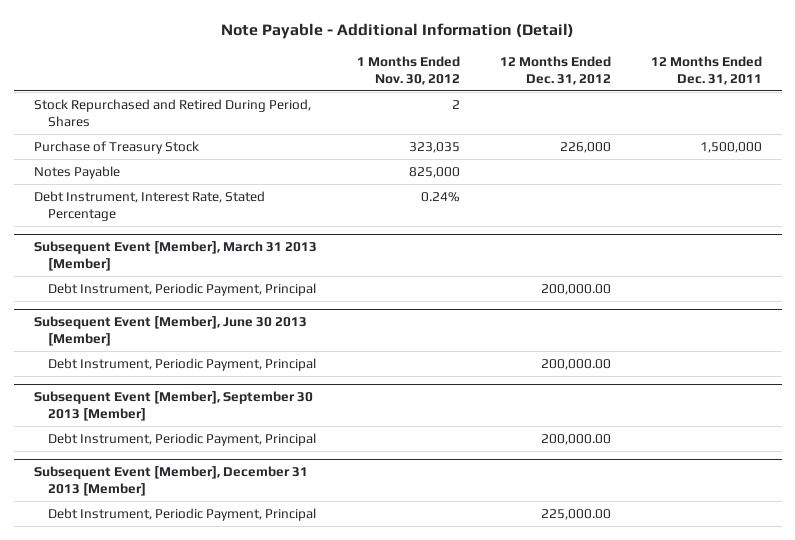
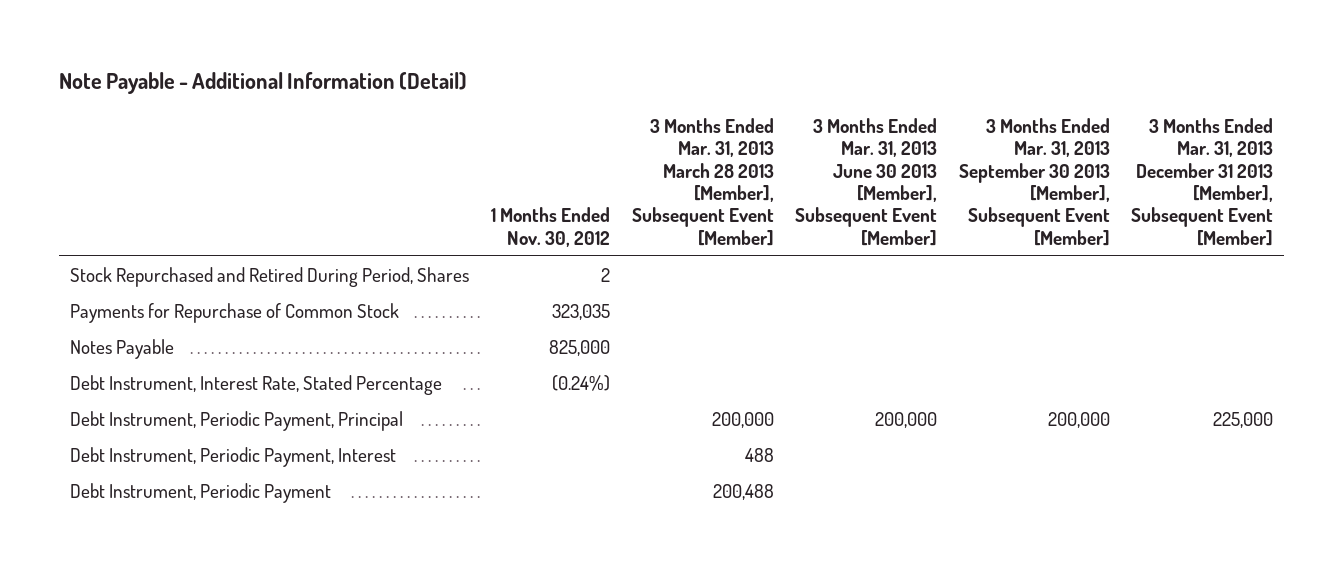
- | 1 Months Ended Nov. 30, 2012 | 12 Months Ended Dec. 31, 2012 | 12 Months Ended Dec. 31, 2011
+ | 1 Months Ended Nov. 30, 2012 | 3 Months Ended Mar. 31, 2013 March 28 2013 [Member], Subsequent Event [Member] | 3 Months Ended Mar. 31, 2013 June 30 2013 [Member], Subsequent Event [Member] | 3 Months Ended Mar. 31, 2013 September 30 2013 [Member], Subsequent Event [Member] | 3 Months Ended Mar. 31, 2013 December 31 2013 [Member], Subsequent Event [Member]
- Purchase of Treasury Stock | 323,035 | 226,000 | 1,500,000
+ Payments for Repurchase of Common Stock | 323,035 | | | |
- Debt Instrument, Interest Rate, Stated Percentage | 0.24% | |
- Subsequent Event [Member], March 31 2013 [Member]
- Debt Instrument, Periodic Payment, Principal | | 200,000.00 |
- Subsequent Event [Member], June 30 2013 [Member]
- Debt Instrument, Periodic Payment, Principal | | 200,000.00 |
- Subsequent Event [Member], September 30 2013 [Member]
- Debt Instrument, Periodic Payment, Principal | | 200,000.00 |
- Subsequent Event [Member], December 31 2013 [Member]
- Debt Instrument, Periodic Payment, Principal | | 225,000.00 |
+ Debt Instrument, Interest Rate, Stated Percentage | (0.24%) | | | |
+ Debt Instrument, Periodic Payment, Principal | | 200,000 | 200,000 | 200,000 | 225,000
+ Debt Instrument, Periodic Payment, Interest | | 488 | | |
+ Debt Instrument, Periodic Payment | | 200,488 | | |

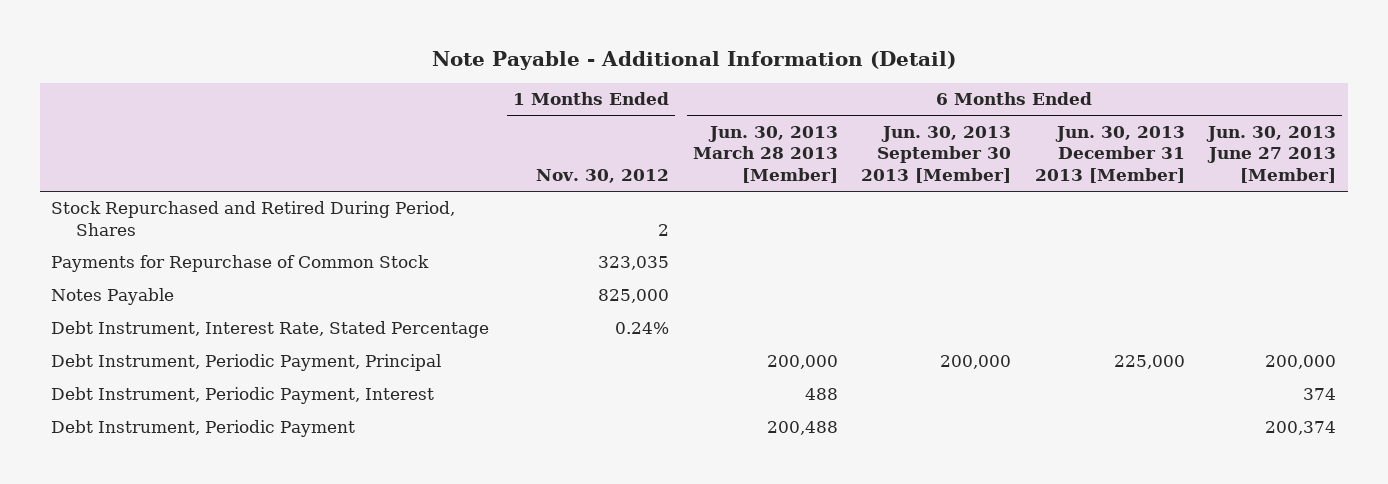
- | 1 Months Ended Nov. 30, 2012 | 3 Months Ended Mar. 31, 2013 March 28 2013 [Member], Subsequent Event [Member] | 3 Months Ended Mar. 31, 2013 June 30 2013 [Member], Subsequent Event [Member] | 3 Months Ended Mar. 31, 2013 September 30 2013 [Member], Subsequent Event [Member] | 3 Months Ended Mar. 31, 2013 December 31 2013 [Member], Subsequent Event [Member]
+ | 1 Months Ended Nov. 30, 2012 | 6 Months Ended Jun. 30, 2013 March 28 2013 [Member] | 6 Months Ended Jun. 30, 2013 September 30 2013 [Member] | 6 Months Ended Jun. 30, 2013 December 31 2013 [Member] | 6 Months Ended Jun. 30, 2013 June 27 2013 [Member]
- Debt Instrument, Interest Rate, Stated Percentage | (0.24%) | | | |
+ Debt Instrument, Interest Rate, Stated Percentage | 0.24% | | | |

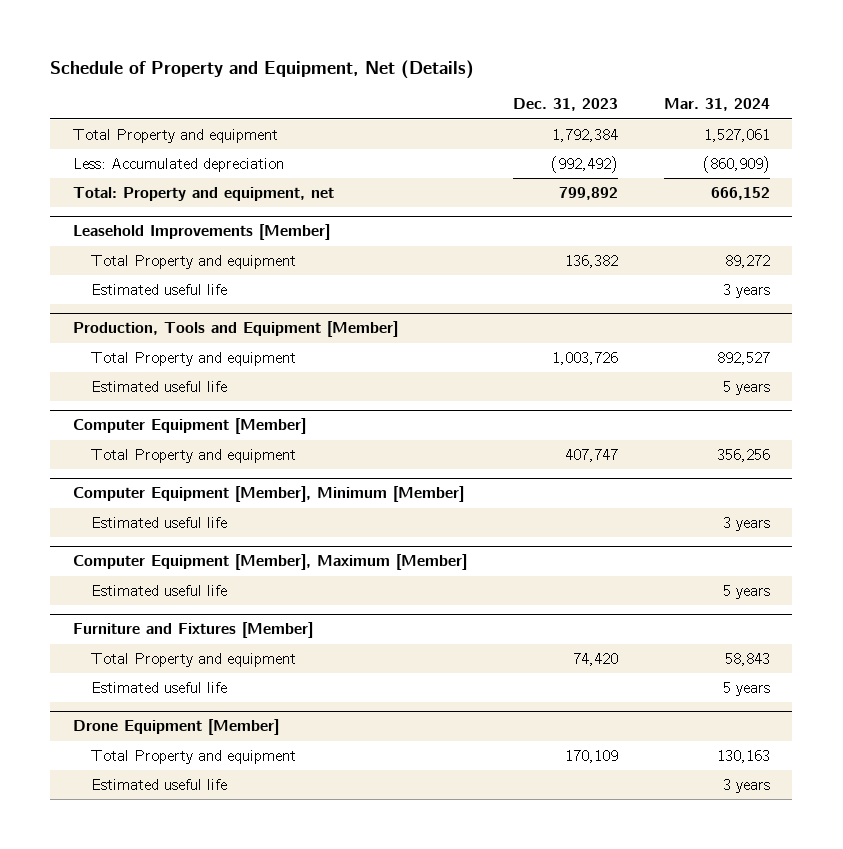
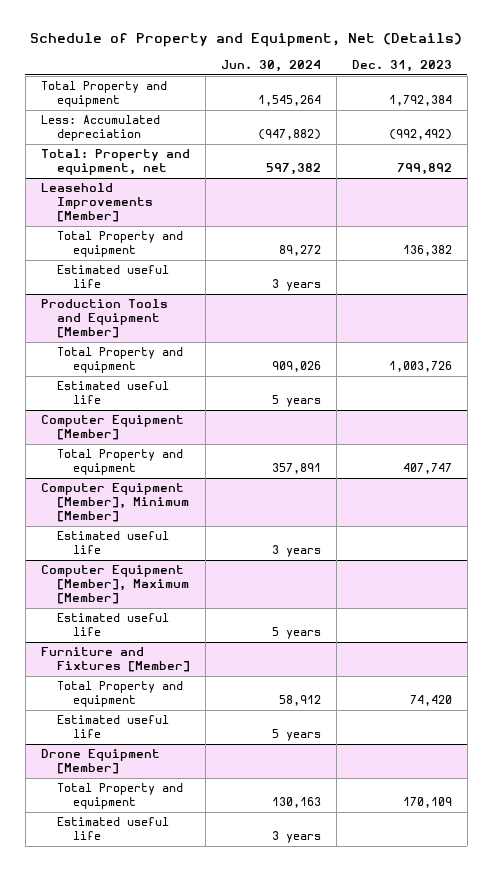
- | Dec. 31, 2023 | Mar. 31, 2024
+ | Jun. 30, 2024 | Dec. 31, 2023
- Production, Tools and Equipment [Member]
+ Production Tools and Equipment [Member]

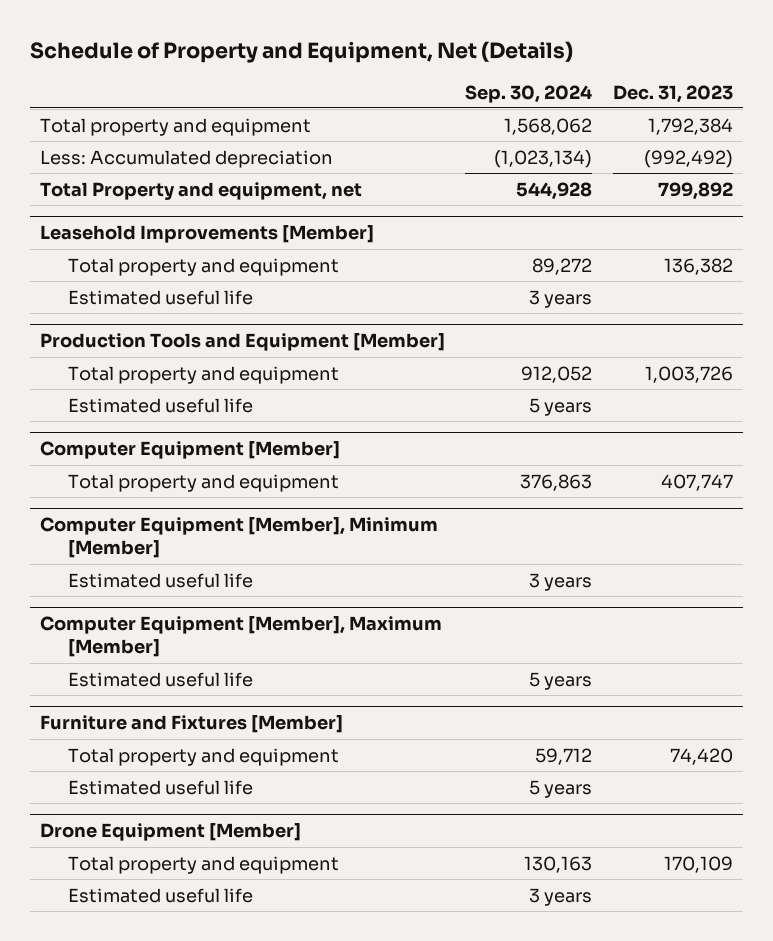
- | Jun. 30, 2024 | Dec. 31, 2023
+ | Sep. 30, 2024 | Dec. 31, 2023
- Total Property and equipment | 1,545,264 | 1,792,384
+ Total property and equipment | 1,568,062 | 1,792,384
- Total: Property and equipment, net | 597,382 | 799,892
+ Total Property and equipment, net | 544,928 | 799,892
@ Leasehold Improvements [Member]
- Total Property and equipment | 89,272 | 136,382
+ Total property and equipment | 89,272 | 136,382
@ Production Tools and Equipment [Member]
- Total Property and equipment | 909,026 | 1,003,726
+ Total property and equipment | 912,052 | 1,003,726
@ Computer Equipment [Member]
- Total Property and equipment | 357,891 | 407,747
+ Total property and equipment | 376,863 | 407,747
@ Furniture and Fixtures [Member]
- Total Property and equipment | 58,912 | 74,420
+ Total property and equipment | 59,712 | 74,420
@ Drone Equipment [Member]
- Total Property and equipment | 130,163 | 170,109
+ Total property and equipment | 130,163 | 170,109

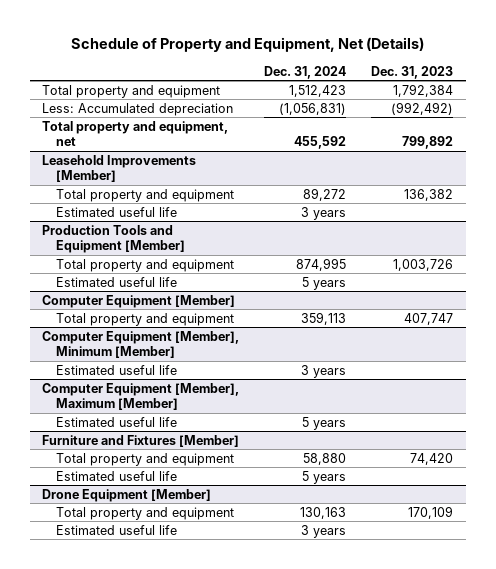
- | Sep. 30, 2024 | Dec. 31, 2023
+ | Dec. 31, 2024 | Dec. 31, 2023
- Total Property and equipment, net | 544,928 | 799,892
+ Total property and equipment, net | 455,592 | 799,892

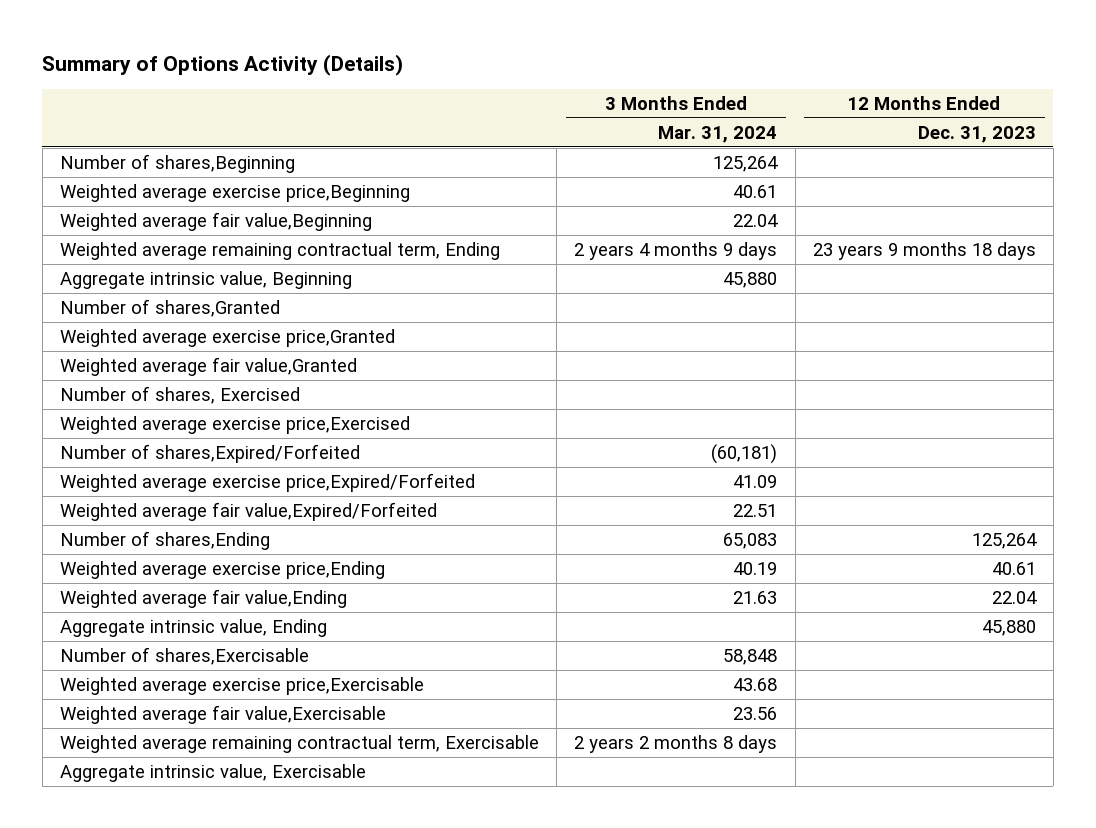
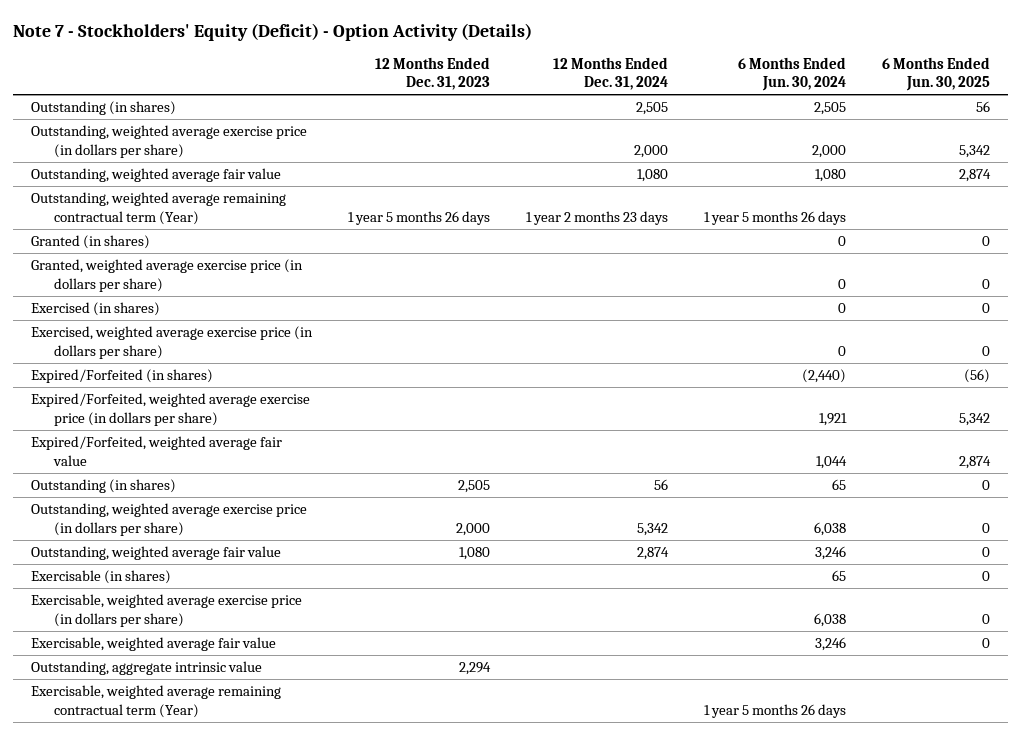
- Summary of Options Activity (Details)
+ Note 7 - Stockholders' Equity (Deficit) - Option Activity (Details)
- | 3 Months Ended Mar. 31, 2024 | 12 Months Ended Dec. 31, 2023
+ | 12 Months Ended Dec. 31, 2023 | 12 Months Ended Dec. 31, 2024 | 6 Months Ended Jun. 30, 2024 | 6 Months Ended Jun. 30, 2025
- Number of shares,Beginning | 125,264 |
- Weighted average exercise price,Beginning | 40.61 |
- Weighted average fair value,Beginning | 22.04 |
- Weighted average remaining contractual term, Ending | 2 years 4 months 9 days | 23 years 9 months 18 days
- Aggregate intrinsic value, Beginning | 45,880 |
- Number of shares,Granted
- Weighted average exercise price,Granted
- Weighted average fair value,Granted
- Number of shares, Exercised
- Weighted average exercise price,Exercised
- Number of shares,Expired/Forfeited | (60,181) |
- Weighted average exercise price,Expired/Forfeited | 41.09 |
- Weighted average fair value,Expired/Forfeited | 22.51 |
- Number of shares,Ending | 65,083 | 125,264
- Weighted average exercise price,Ending | 40.19 | 40.61
- Weighted average fair value,Ending | 21.63 | 22.04
- Aggregate intrinsic value, Ending | | 45,880
- Number of shares,Exercisable | 58,848 |
- Weighted average exercise price,Exercisable | 43.68 |
- Weighted average fair value,Exercisable | 23.56 |
- Weighted average remaining contractual term, Exercisable | 2 years 2 months 8 days |
- Aggregate intrinsic value, Exercisable
+ Outstanding (in shares) | | 2,505 | 2,505 | 56
+ Outstanding, weighted average exercise price (in dollars per share) | | 2,000 | 2,000 | 5,342
+ Outstanding, weighted average fair value | | 1,080 | 1,080 | 2,874
+ Outstanding, weighted average remaining contractual term (Year) | 1 year 5 months 26 days | 1 year 2 months 23 days | 1 year 5 months 26 days |
+ Granted (in shares) | | | 0 | 0
+ Granted, weighted average exercise price (in dollars per share) | | | 0 | 0
+ Exercised (in shares) | | | 0 | 0
+ Exercised, weighted average exercise price (in dollars per share) | | | 0 | 0
+ Expired/Forfeited (in shares) | | | (2,440) | (56)
+ Expired/Forfeited, weighted average exercise price (in dollars per share) | | | 1,921 | 5,342
+ Expired/Forfeited, weighted average fair value | | | 1,044 | 2,874
+ Outstanding (in shares) | 2,505 | 56 | 65 | 0
+ Outstanding, weighted average exercise price (in dollars per share) | 2,000 | 5,342 | 6,038 | 0
+ Outstanding, weighted average fair value | 1,080 | 2,874 | 3,246 | 0
+ Exercisable (in shares) | | | 65 | 0
+ Exercisable, weighted average exercise price (in dollars per share) | | | 6,038 | 0
+ Exercisable, weighted average fair value | | | 3,246 | 0
+ Outstanding, aggregate intrinsic value | 2,294 | | |
+ Exercisable, weighted average remaining contractual term (Year) | | | 1 year 5 months 26 days |

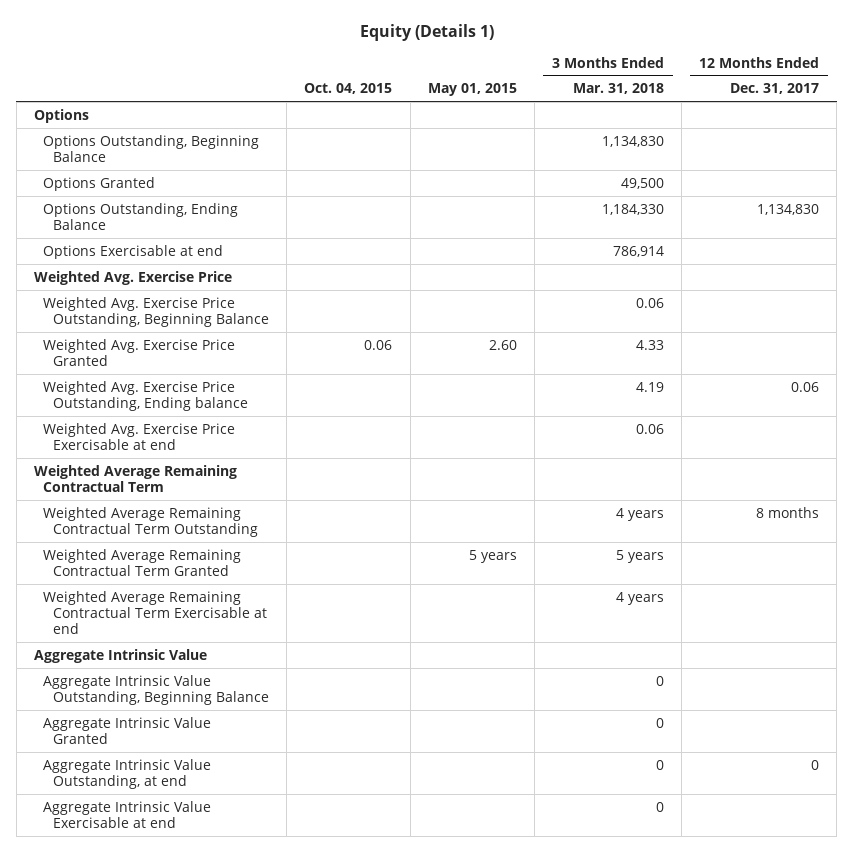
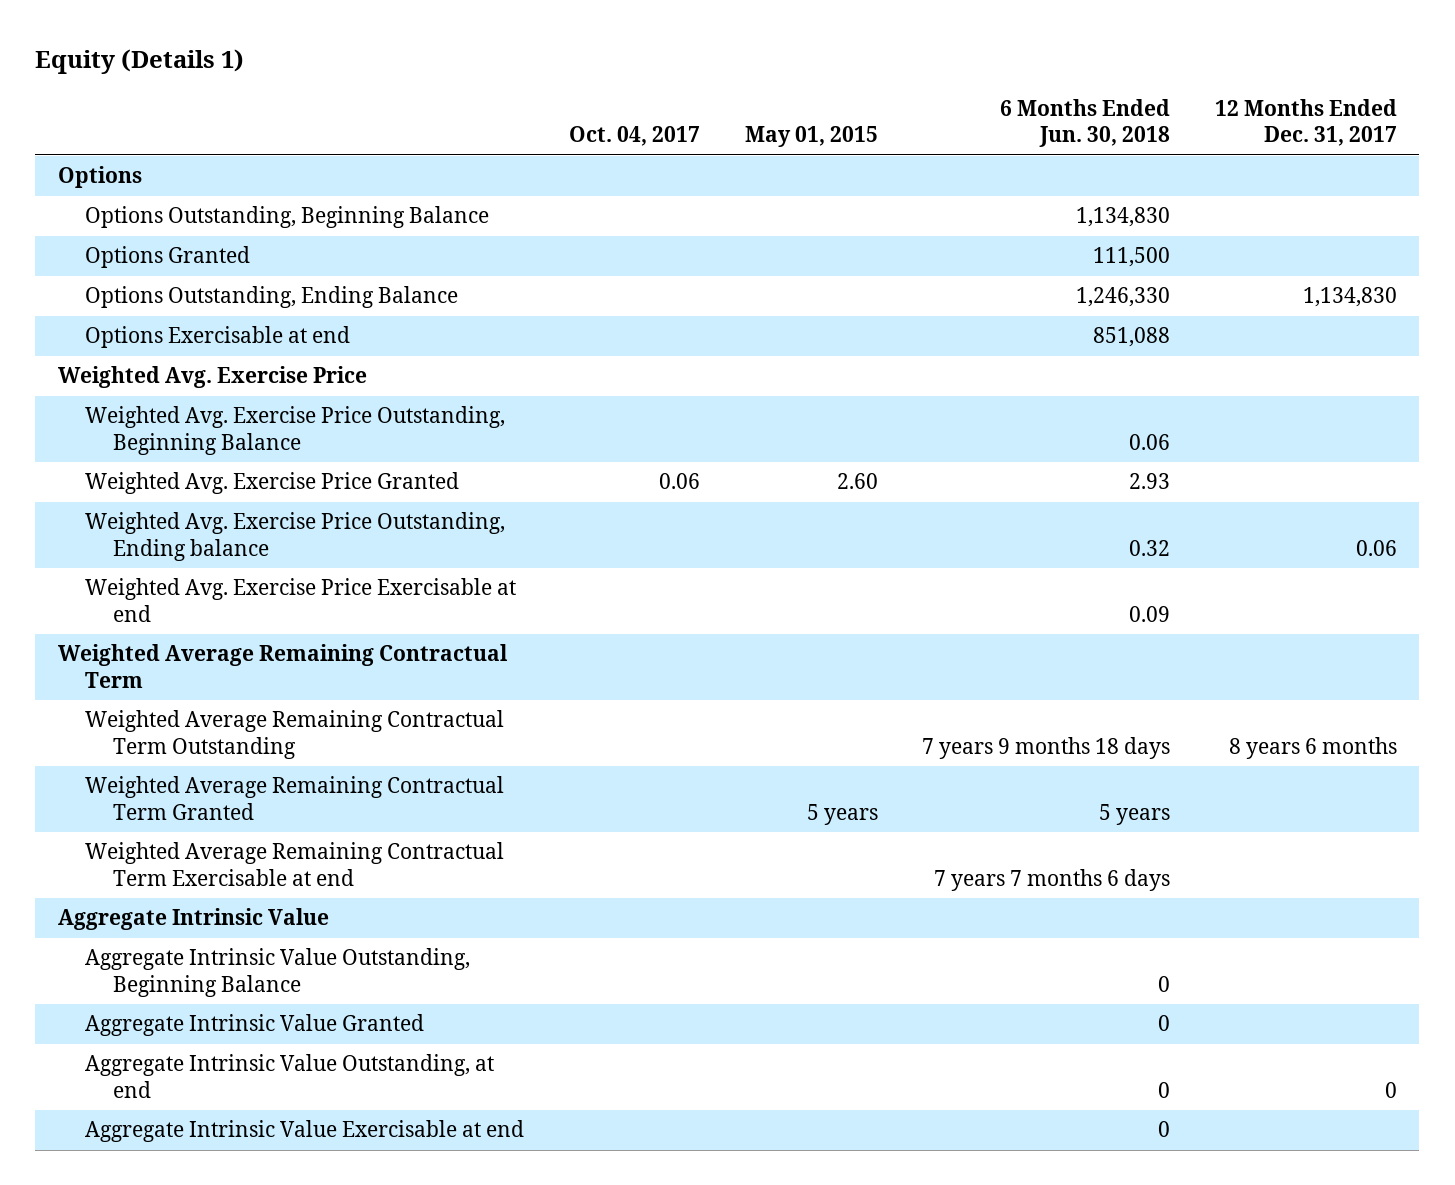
- | Oct. 04, 2015 | May 01, 2015 | 3 Months Ended Mar. 31, 2018 | 12 Months Ended Dec. 31, 2017
+ | Oct. 04, 2017 | May 01, 2015 | 6 Months Ended Jun. 30, 2018 | 12 Months Ended Dec. 31, 2017
- Weighted Average Remaining Contractual Term Outstanding | | | 4 years | 8 months
+ Weighted Average Remaining Contractual Term Outstanding | | | 7 years 9 months 18 days | 8 years 6 months

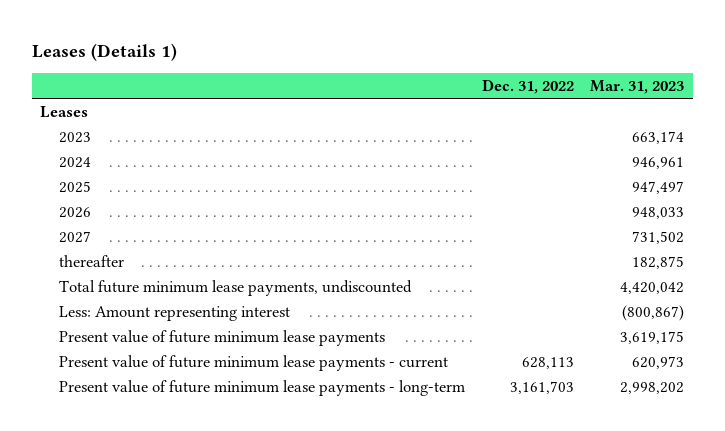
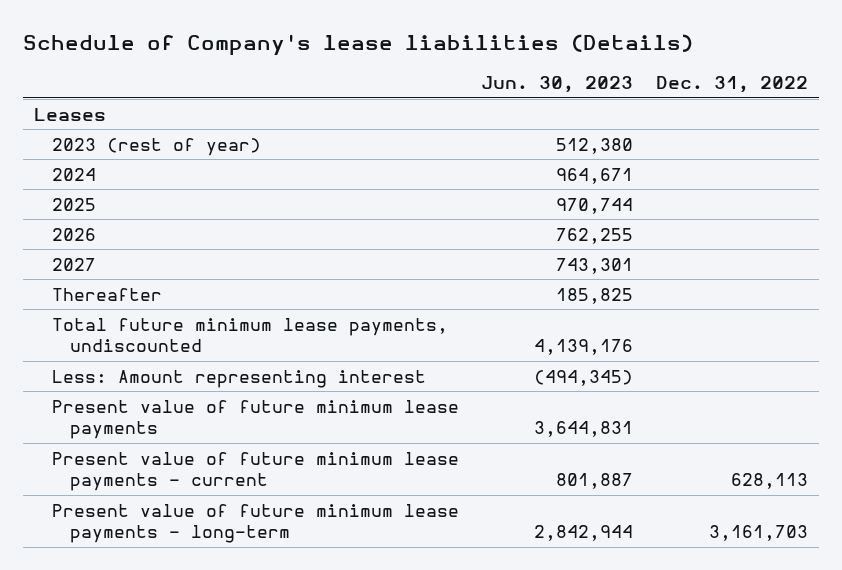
- Leases (Details 1)
+ Schedule of Company's lease liabilities (Details)
- | Dec. 31, 2022 | Mar. 31, 2023
+ | Jun. 30, 2023 | Dec. 31, 2022
- 2023 | | 663,174
+ 2023 (rest of year) | 512,380 |
- thereafter | | 182,875
+ Thereafter | 185,825 |

